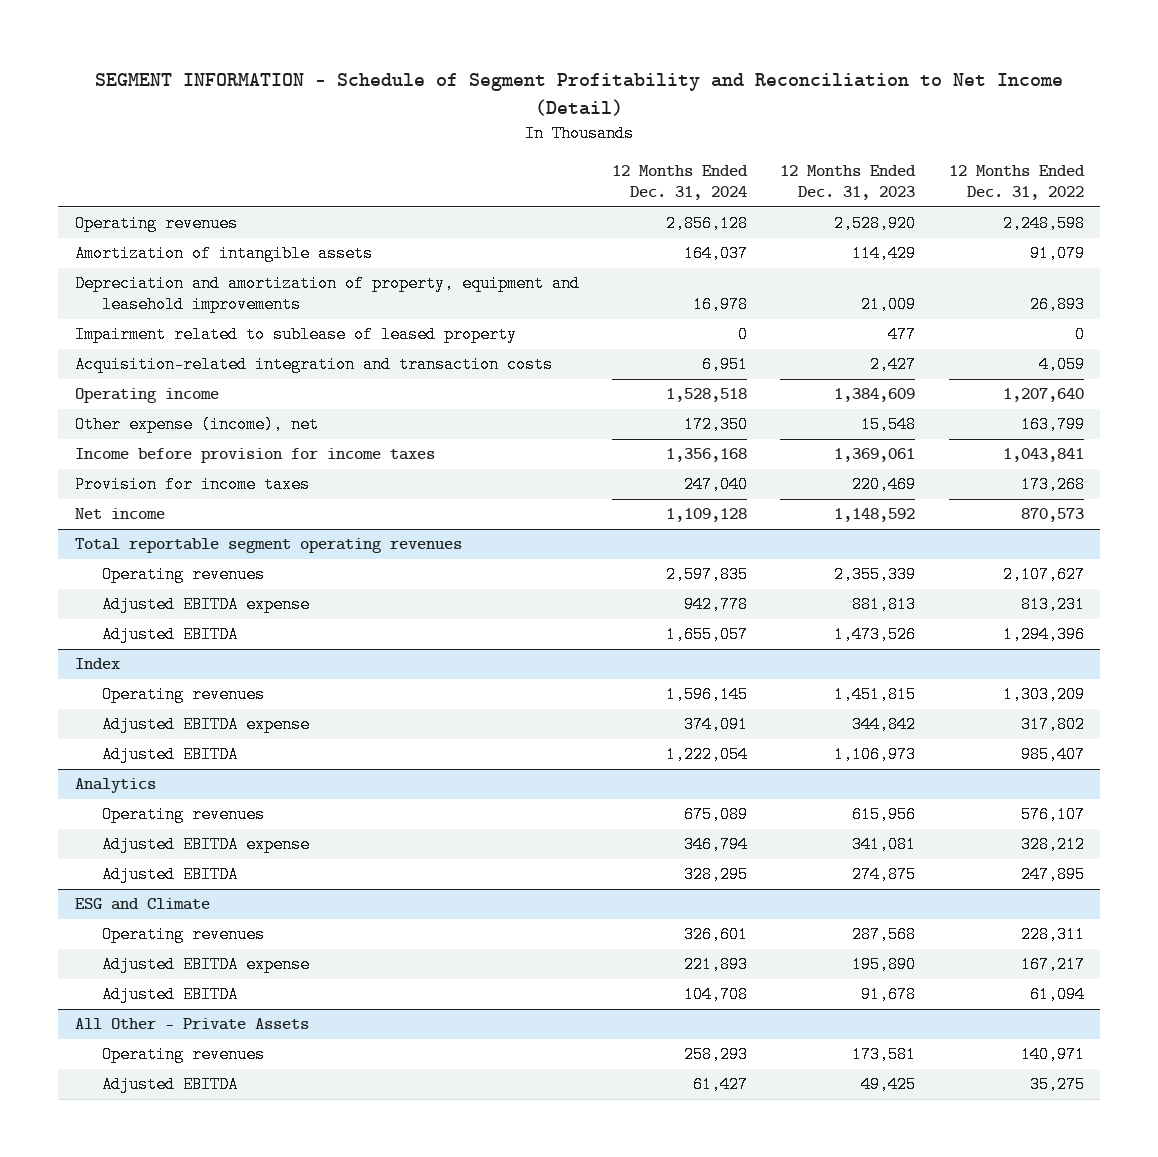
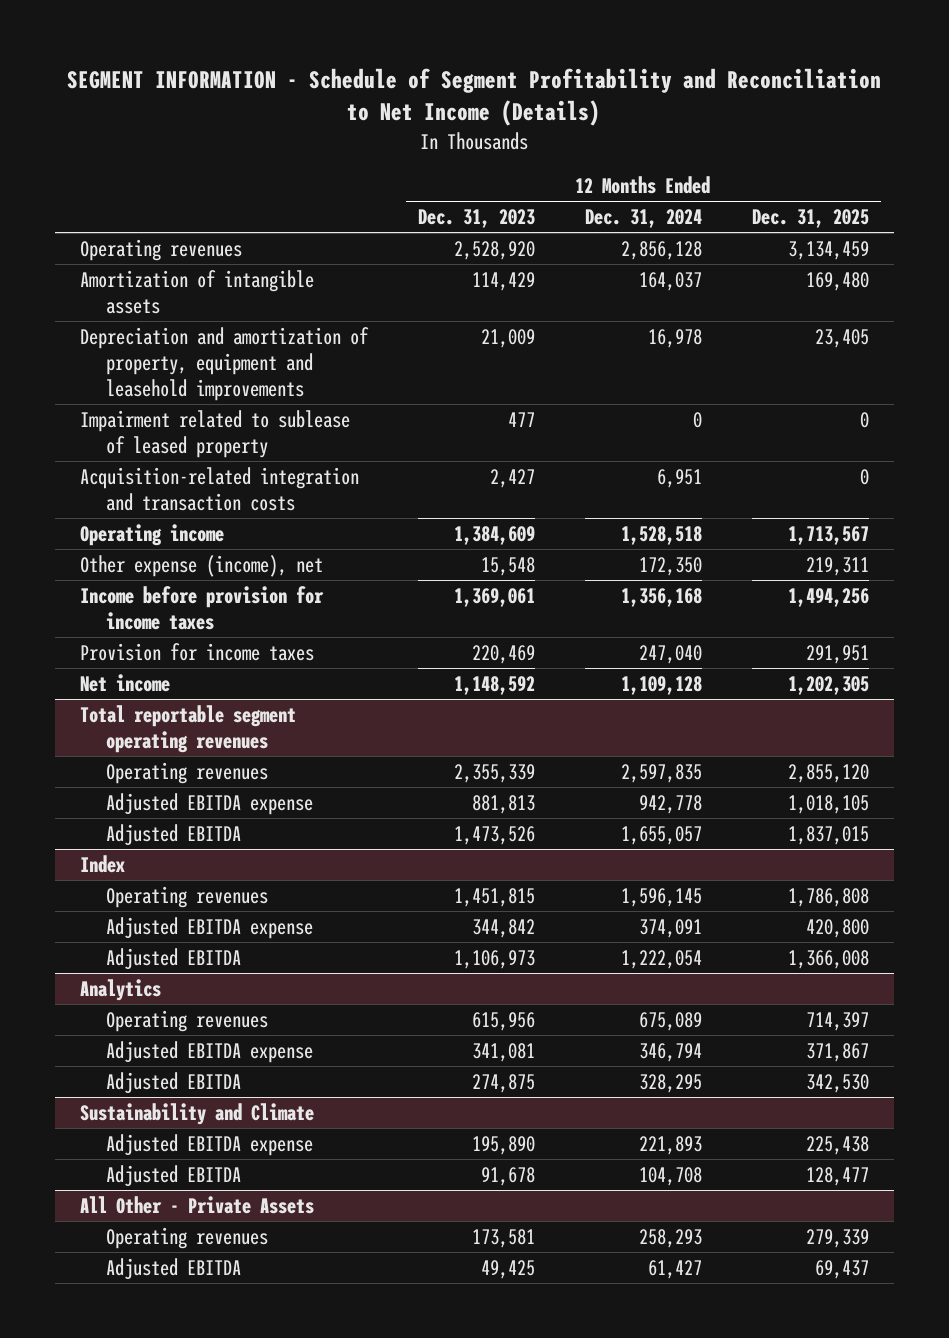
- SEGMENT INFORMATION - Schedule of Segment Profitability and Reconciliation to Net Income (Detail)
+ SEGMENT INFORMATION - Schedule of Segment Profitability and Reconciliation to Net Income (Details)
- | 12 Months Ended Dec. 31, 2024 | 12 Months Ended Dec. 31, 2023 | 12 Months Ended Dec. 31, 2022
+ | 12 Months Ended Dec. 31, 2023 | 12 Months Ended Dec. 31, 2024 | 12 Months Ended Dec. 31, 2025
- ESG and Climate
- Operating revenues | 326,601 | 287,568 | 228,311
+ Sustainability and Climate

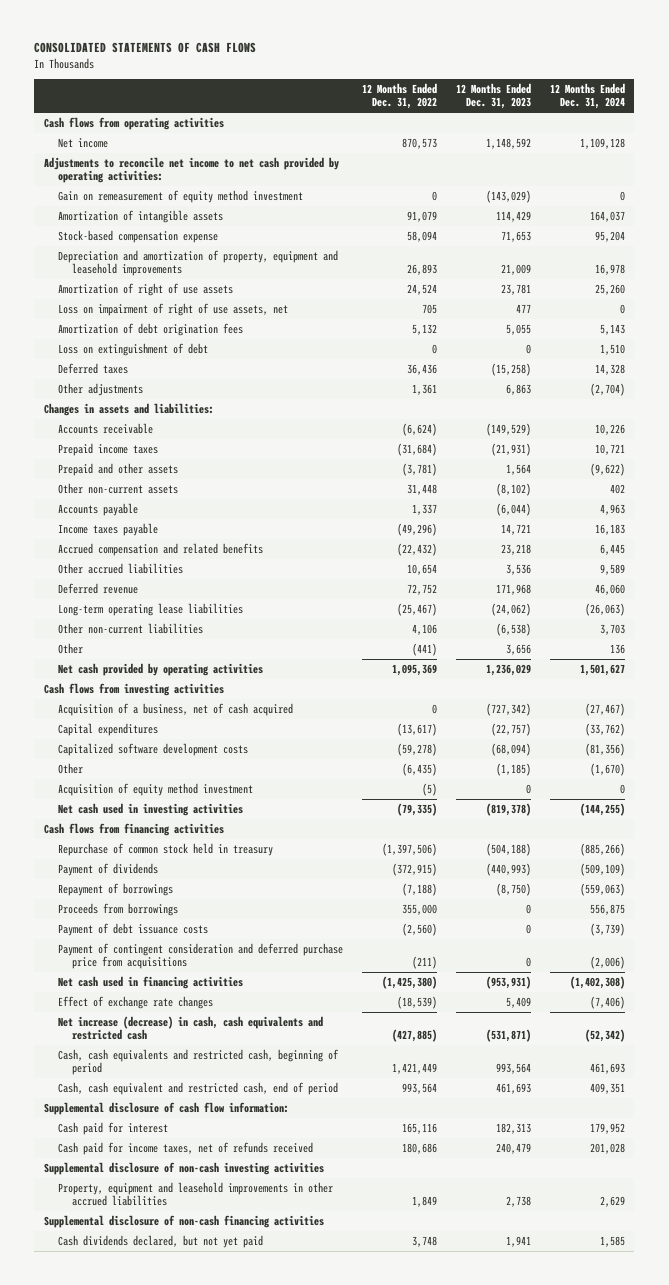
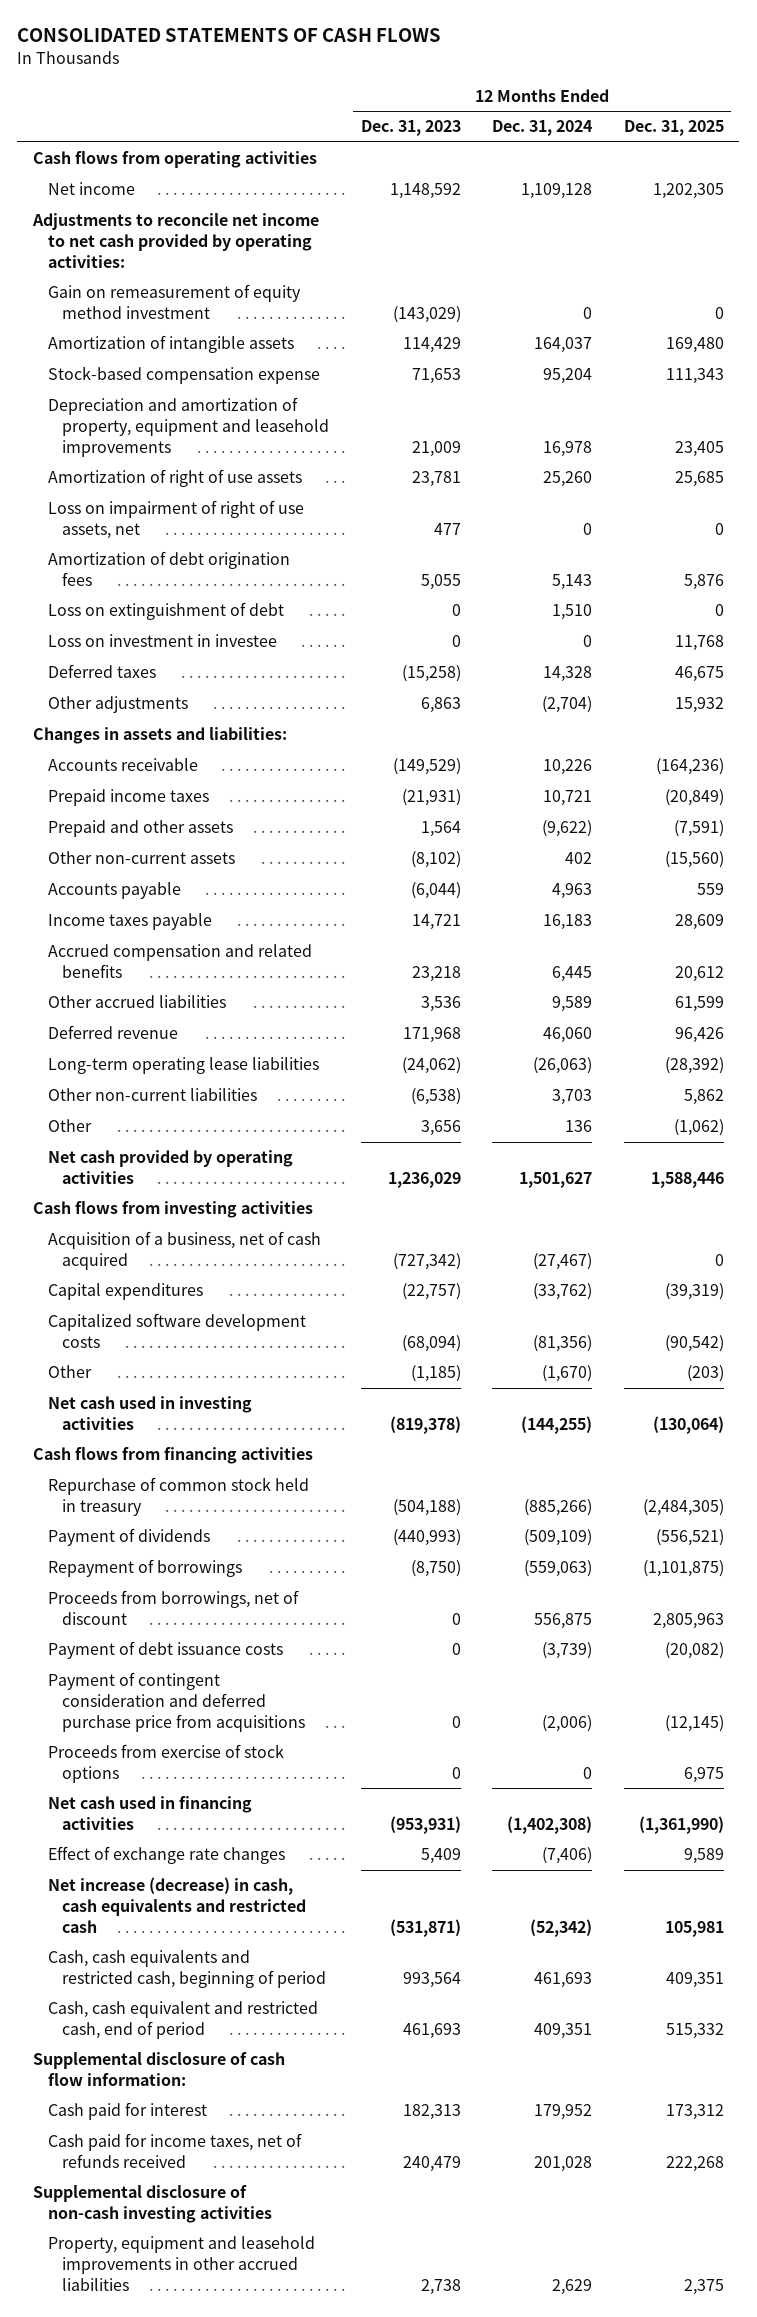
- | 12 Months Ended Dec. 31, 2022 | 12 Months Ended Dec. 31, 2023 | 12 Months Ended Dec. 31, 2024
+ | 12 Months Ended Dec. 31, 2023 | 12 Months Ended Dec. 31, 2024 | 12 Months Ended Dec. 31, 2025
+ Loss on investment in investee | 0 | 0 | 11,768
- Acquisition of equity method investment | (5) | 0 | 0
- Proceeds from borrowings | 355,000 | 0 | 556,875
+ Proceeds from borrowings, net of discount | 0 | 556,875 | 2,805,963
+ Proceeds from exercise of stock options | 0 | 0 | 6,975
- Supplemental disclosure of non-cash financing activities
- Cash dividends declared, but not yet paid | 3,748 | 1,941 | 1,585

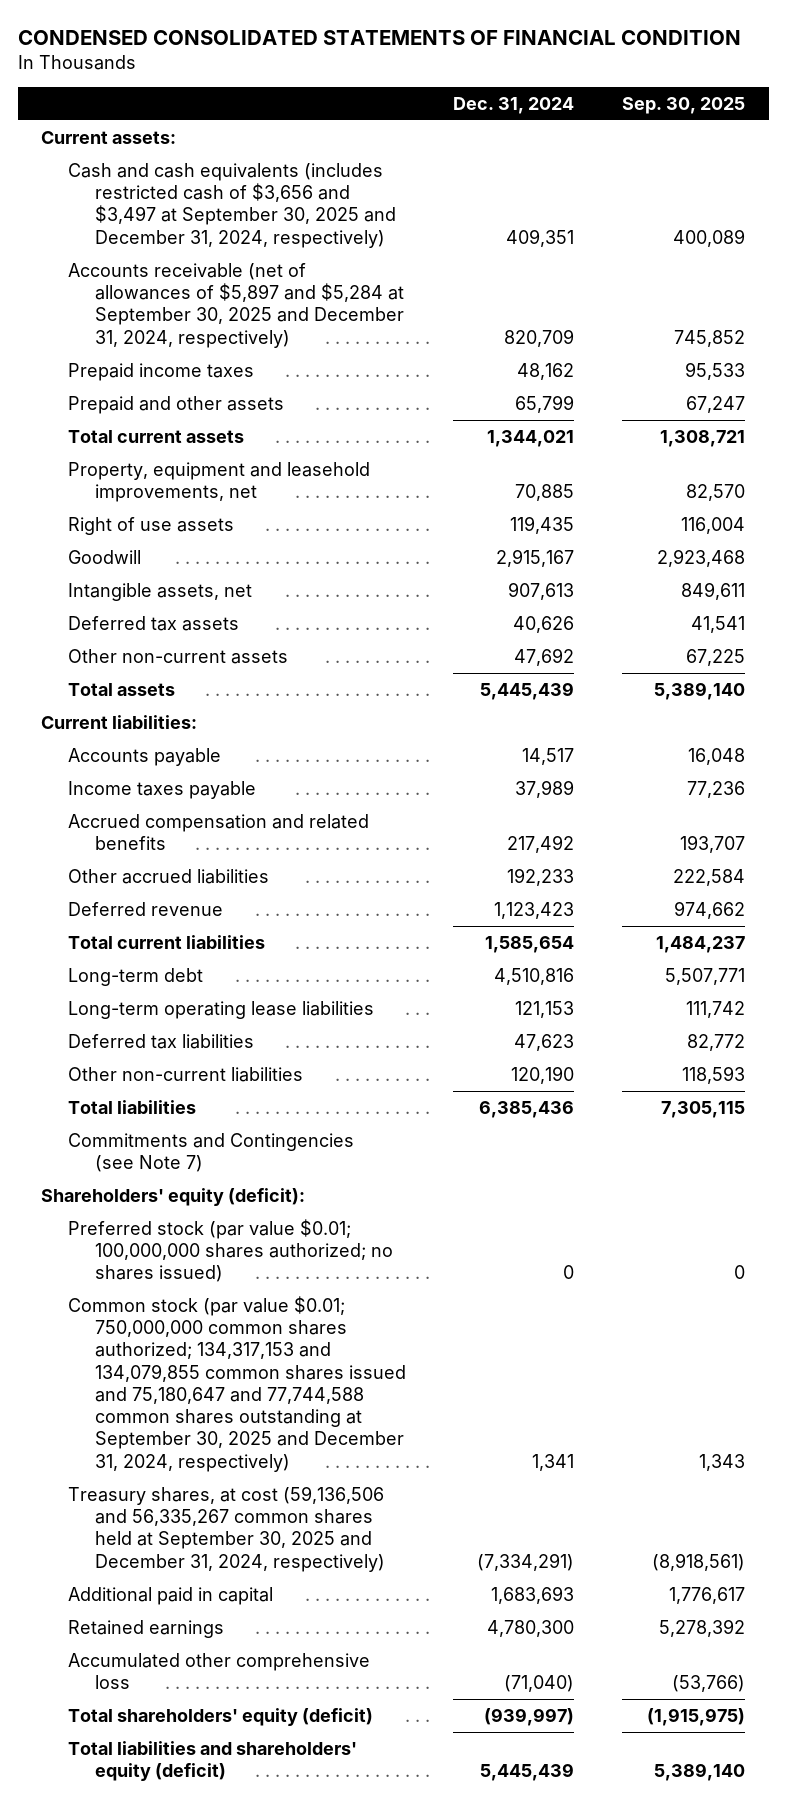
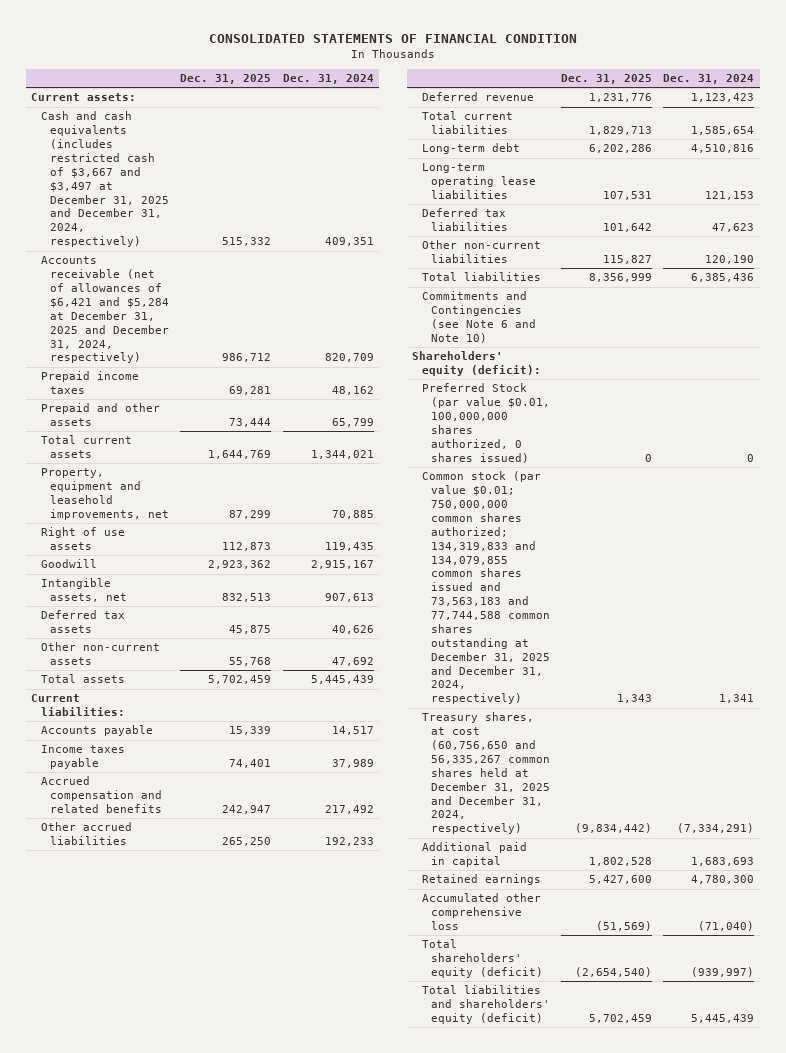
- CONDENSED CONSOLIDATED STATEMENTS OF FINANCIAL CONDITION
+ CONSOLIDATED STATEMENTS OF FINANCIAL CONDITION
- | Dec. 31, 2024 | Sep. 30, 2025
+ | Dec. 31, 2025 | Dec. 31, 2024
- Cash and cash equivalents (includes restricted cash of $3,656 and $3,497 at September 30, 2025 and December 31, 2024, respectively) | 409,351 | 400,089
- Accounts receivable (net of allowances of $5,897 and $5,284 at September 30, 2025 and December 31, 2024, respectively) | 820,709 | 745,852
+ Cash and cash equivalents (includes restricted cash of $3,667 and $3,497 at December 31, 2025 and December 31, 2024, respectively) | 515,332 | 409,351
+ Accounts receivable (net of allowances of $6,421 and $5,284 at December 31, 2025 and December 31, 2024, respectively) | 986,712 | 820,709
- Commitments and Contingencies (see Note 7)
+ Commitments and Contingencies (see Note 6 and Note 10)
- Preferred stock (par value $0.01; 100,000,000 shares authorized; no shares issued) | 0 | 0
- Common stock (par value $0.01; 750,000,000 common shares authorized; 134,317,153 and 134,079,855 common shares issued and 75,180,647 and 77,744,588 common shares outstanding at September 30, 2025 and December 31, 2024, respectively) | 1,341 | 1,343
- Treasury shares, at cost (59,136,506 and 56,335,267 common shares held at September 30, 2025 and December 31, 2024, respectively) | (7,334,291) | (8,918,561)
+ Preferred Stock (par value $0.01, 100,000,000 shares authorized, 0 shares issued) | 0 | 0
+ Common stock (par value $0.01; 750,000,000 common shares authorized; 134,319,833 and 134,079,855 common shares issued and 73,563,183 and 77,744,588 common shares outstanding at December 31, 2025 and December 31, 2024, respectively) | 1,343 | 1,341
+ Treasury shares, at cost (60,756,650 and 56,335,267 common shares held at December 31, 2025 and December 31, 2024, respectively) | (9,834,442) | (7,334,291)

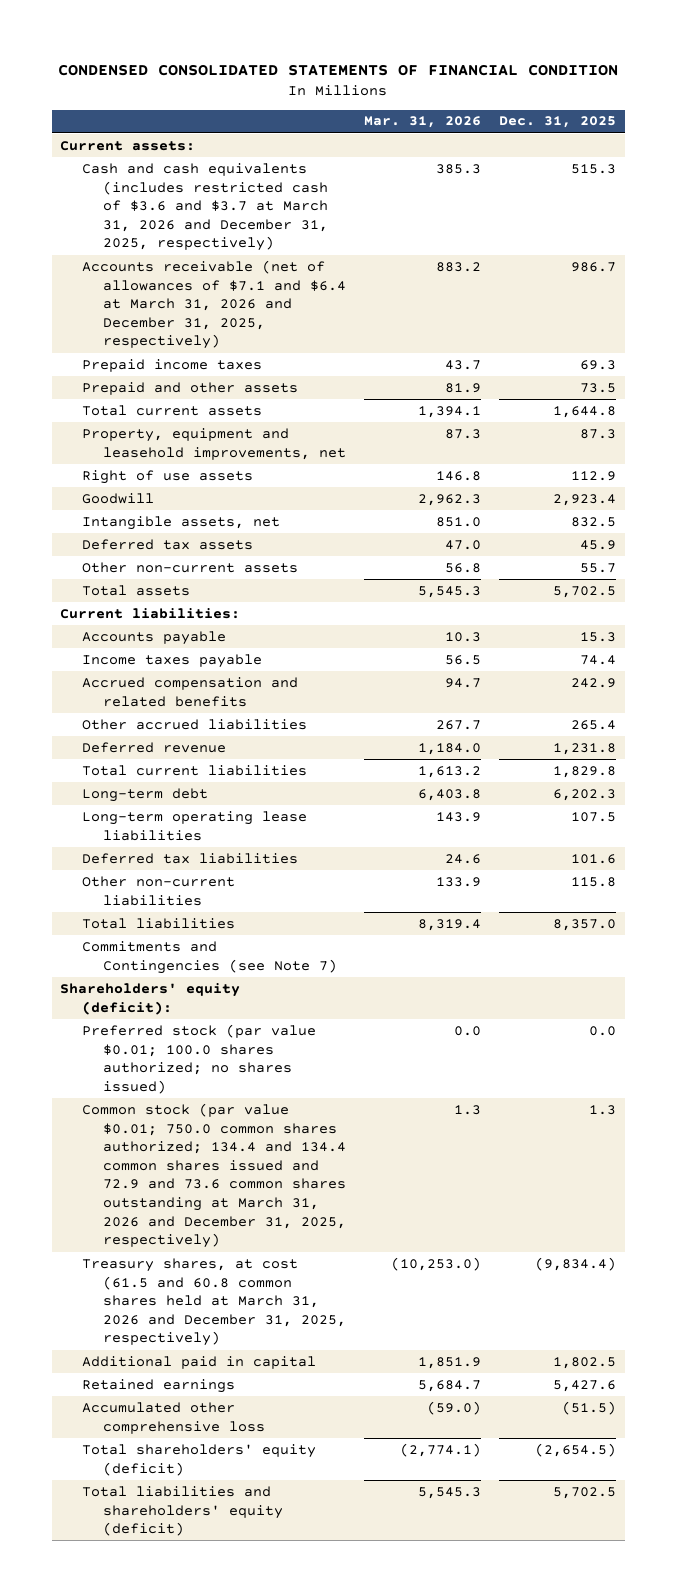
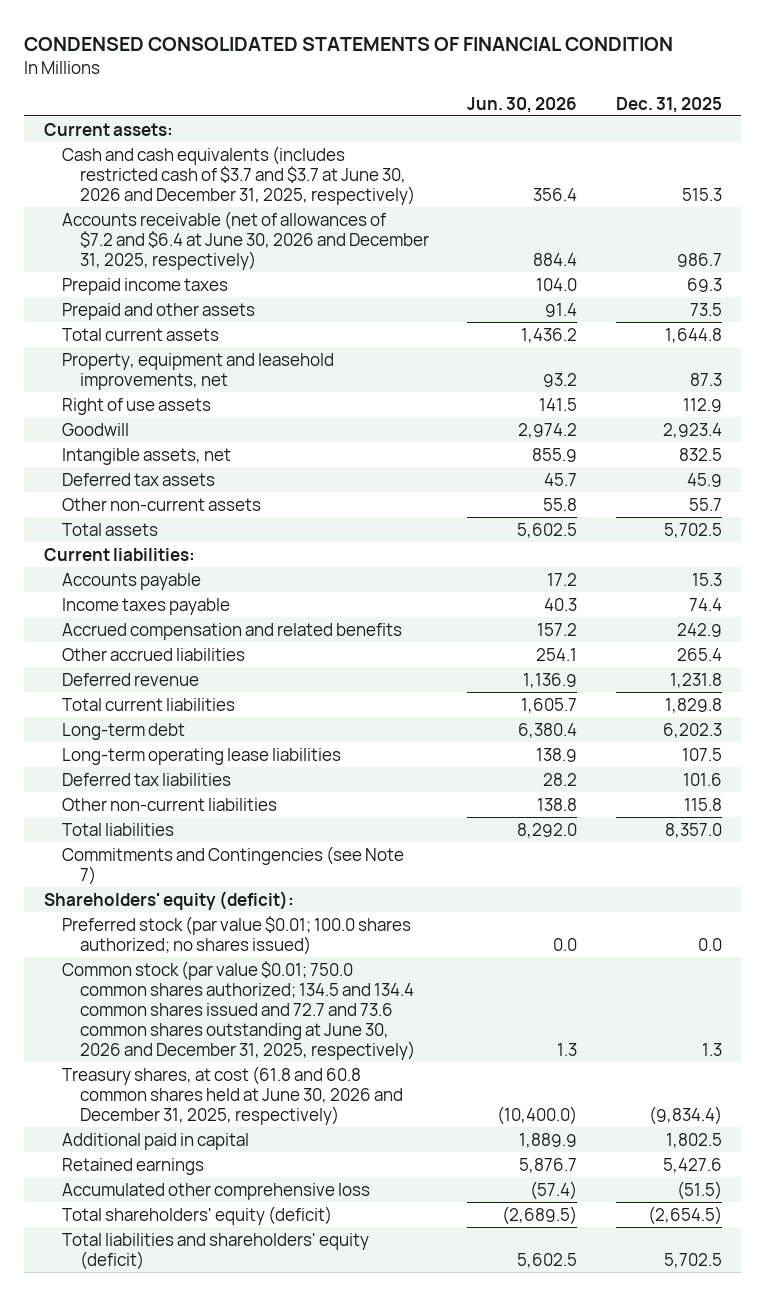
- | Mar. 31, 2026 | Dec. 31, 2025
+ | Jun. 30, 2026 | Dec. 31, 2025
- Cash and cash equivalents (includes restricted cash of $3.6 and $3.7 at March 31, 2026 and December 31, 2025, respectively) | 385.3 | 515.3
- Accounts receivable (net of allowances of $7.1 and $6.4 at March 31, 2026 and December 31, 2025, respectively) | 883.2 | 986.7
+ Cash and cash equivalents (includes restricted cash of $3.7 and $3.7 at June 30, 2026 and December 31, 2025, respectively) | 356.4 | 515.3
+ Accounts receivable (net of allowances of $7.2 and $6.4 at June 30, 2026 and December 31, 2025, respectively) | 884.4 | 986.7
- Common stock (par value $0.01; 750.0 common shares authorized; 134.4 and 134.4 common shares issued and 72.9 and 73.6 common shares outstanding at March 31, 2026 and December 31, 2025, respectively) | 1.3 | 1.3
- Treasury shares, at cost (61.5 and 60.8 common shares held at March 31, 2026 and December 31, 2025, respectively) | (10,253.0) | (9,834.4)
+ Common stock (par value $0.01; 750.0 common shares authorized; 134.5 and 134.4 common shares issued and 72.7 and 73.6 common shares outstanding at June 30, 2026 and December 31, 2025, respectively) | 1.3 | 1.3
+ Treasury shares, at cost (61.8 and 60.8 common shares held at June 30, 2026 and December 31, 2025, respectively) | (10,400.0) | (9,834.4)

